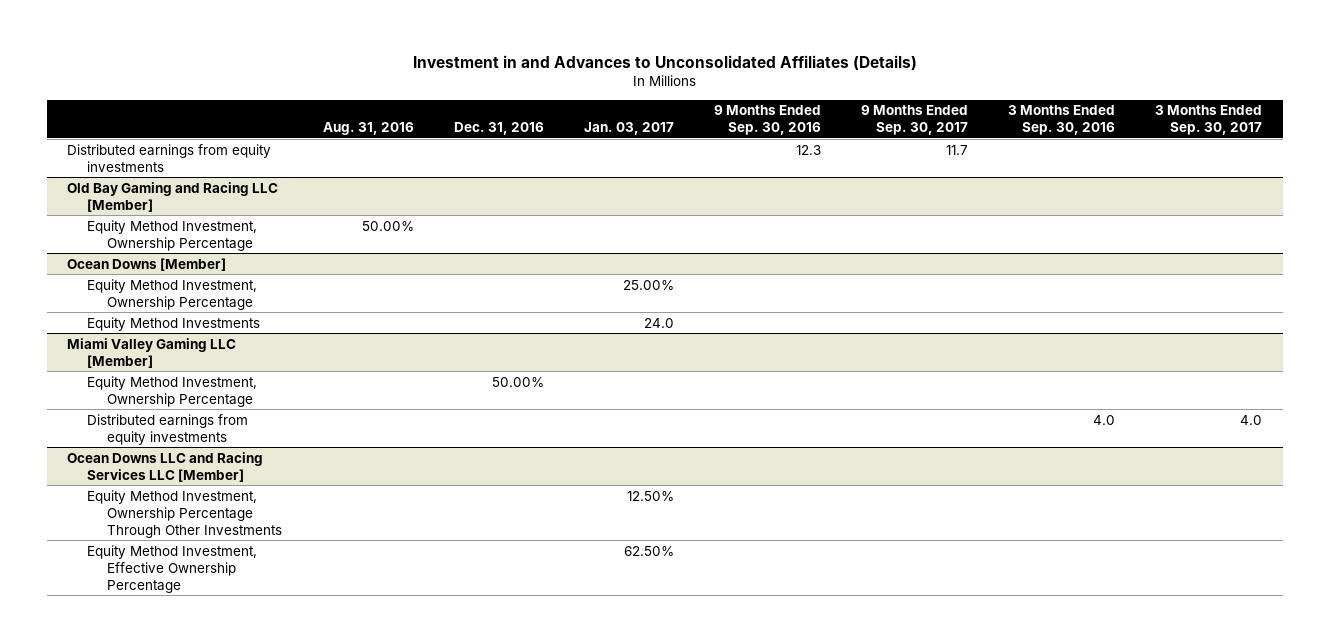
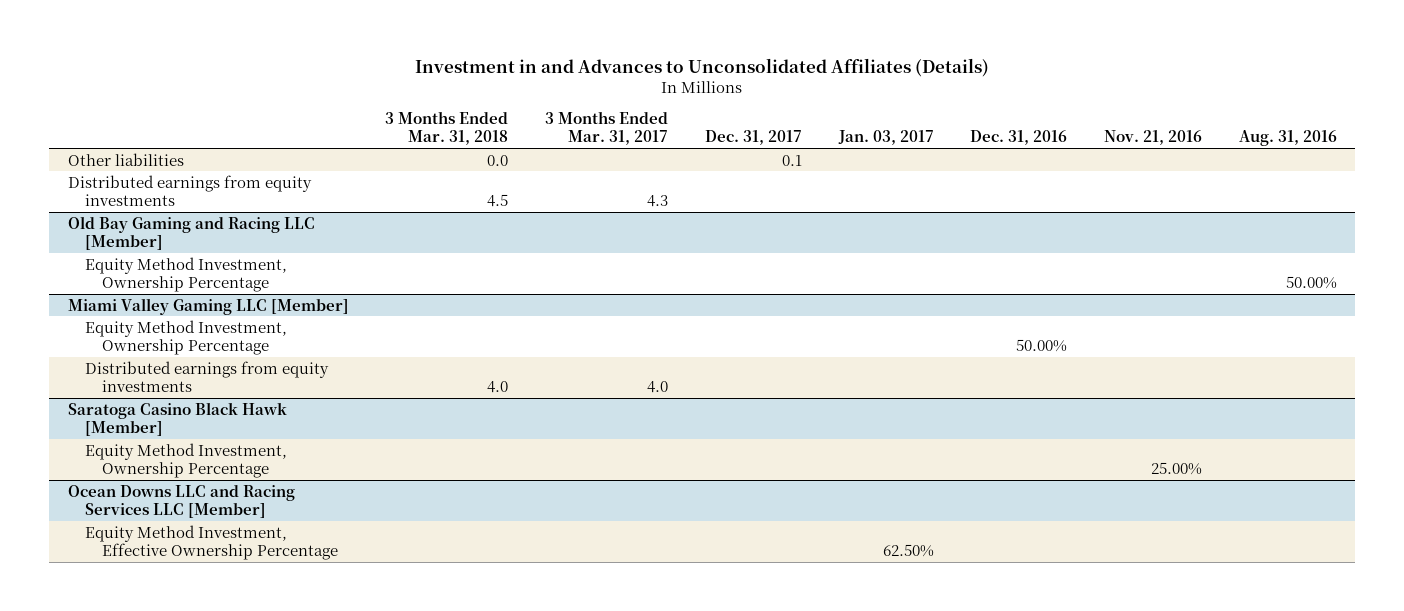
- | Aug. 31, 2016 | Dec. 31, 2016 | Jan. 03, 2017 | 9 Months Ended Sep. 30, 2016 | 9 Months Ended Sep. 30, 2017 | 3 Months Ended Sep. 30, 2016 | 3 Months Ended Sep. 30, 2017
+ | 3 Months Ended Mar. 31, 2018 | 3 Months Ended Mar. 31, 2017 | Dec. 31, 2017 | Jan. 03, 2017 | Dec. 31, 2016 | Nov. 21, 2016 | Aug. 31, 2016
+ Other liabilities | 0.0 | | 0.1 | | | |
- Ocean Downs [Member]
- Equity Method Investment, Ownership Percentage | | | 25.00% | | | |
- Equity Method Investments | | | 24.0 | | | |
+ Saratoga Casino Black Hawk [Member]
+ Equity Method Investment, Ownership Percentage | | | | | | 25.00% |
@ Ocean Downs LLC and Racing Services LLC [Member]
- Equity Method Investment, Ownership Percentage Through Other Investments | | | 12.50% | | | |

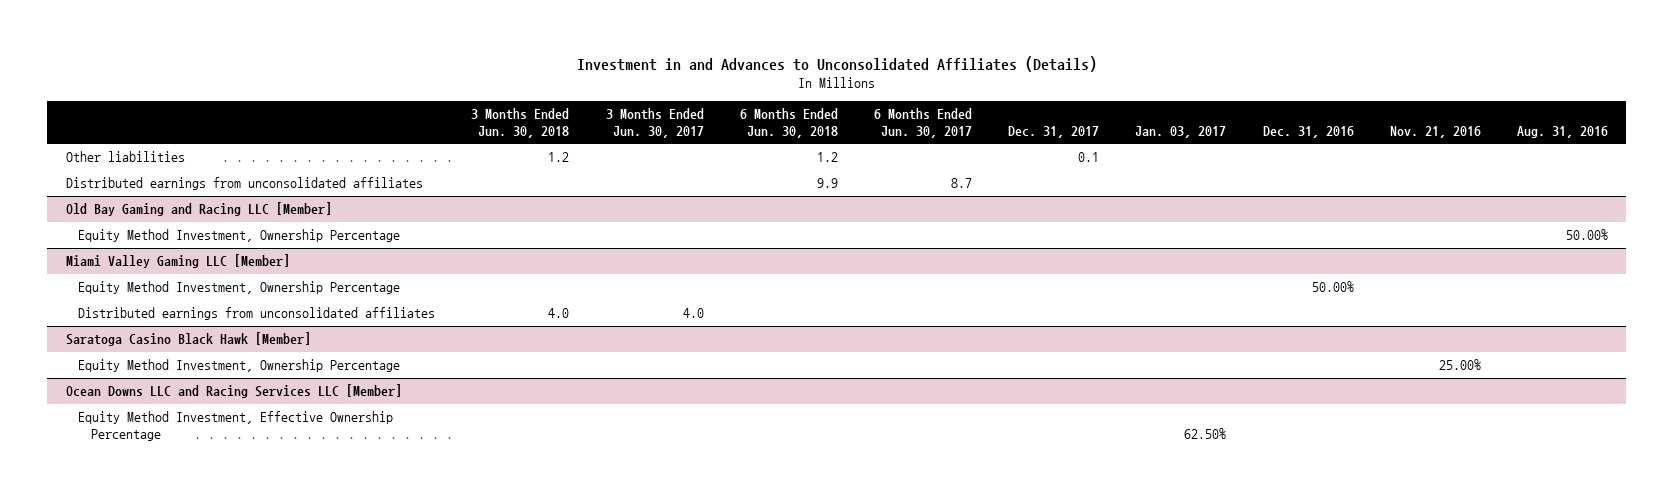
- | 3 Months Ended Mar. 31, 2018 | 3 Months Ended Mar. 31, 2017 | Dec. 31, 2017 | Jan. 03, 2017 | Dec. 31, 2016 | Nov. 21, 2016 | Aug. 31, 2016
+ | 3 Months Ended Jun. 30, 2018 | 3 Months Ended Jun. 30, 2017 | 6 Months Ended Jun. 30, 2018 | 6 Months Ended Jun. 30, 2017 | Dec. 31, 2017 | Jan. 03, 2017 | Dec. 31, 2016 | Nov. 21, 2016 | Aug. 31, 2016
- Distributed earnings from equity investments | 4.5 | 4.3 | | | | |
+ Distributed earnings from unconsolidated affiliates | | | 9.9 | 8.7 | | | | |
@ Miami Valley Gaming LLC [Member]
- Distributed earnings from equity investments | 4.0 | 4.0 | | | | |
+ Distributed earnings from unconsolidated affiliates | 4.0 | 4.0 | | | | | | |

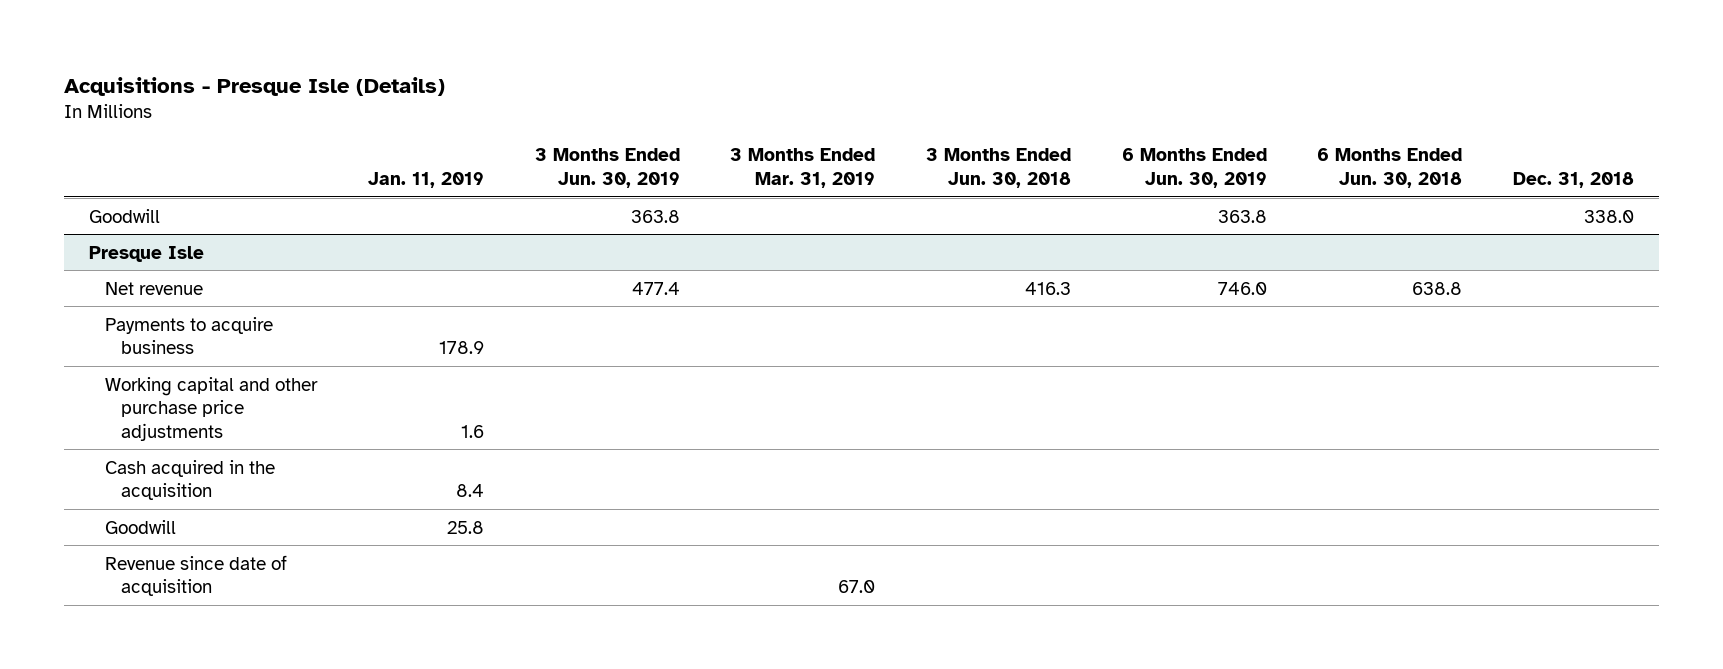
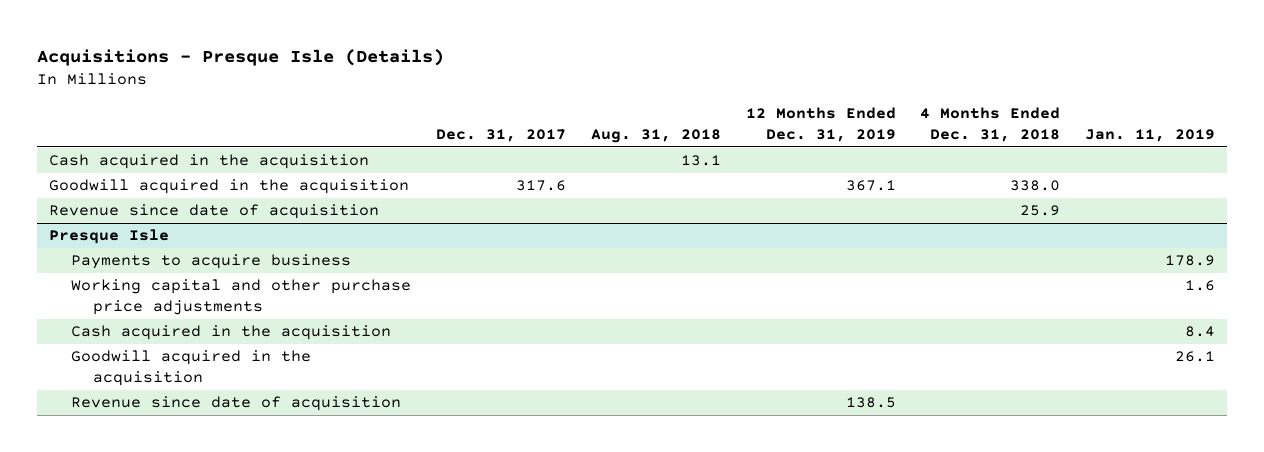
- | Jan. 11, 2019 | 3 Months Ended Jun. 30, 2019 | 3 Months Ended Mar. 31, 2019 | 3 Months Ended Jun. 30, 2018 | 6 Months Ended Jun. 30, 2019 | 6 Months Ended Jun. 30, 2018 | Dec. 31, 2018
+ | Dec. 31, 2017 | Aug. 31, 2018 | 12 Months Ended Dec. 31, 2019 | 4 Months Ended Dec. 31, 2018 | Jan. 11, 2019
- Goodwill | | 363.8 | | | 363.8 | | 338.0
+ Cash acquired in the acquisition | | 13.1 | | |
+ Goodwill acquired in the acquisition | 317.6 | | 367.1 | 338.0 |
+ Revenue since date of acquisition | | | | 25.9 |
@ Presque Isle
- Net revenue | | 477.4 | | 416.3 | 746.0 | 638.8 |
- Goodwill | 25.8 | | | | | |
+ Goodwill acquired in the acquisition | | | | | 26.1

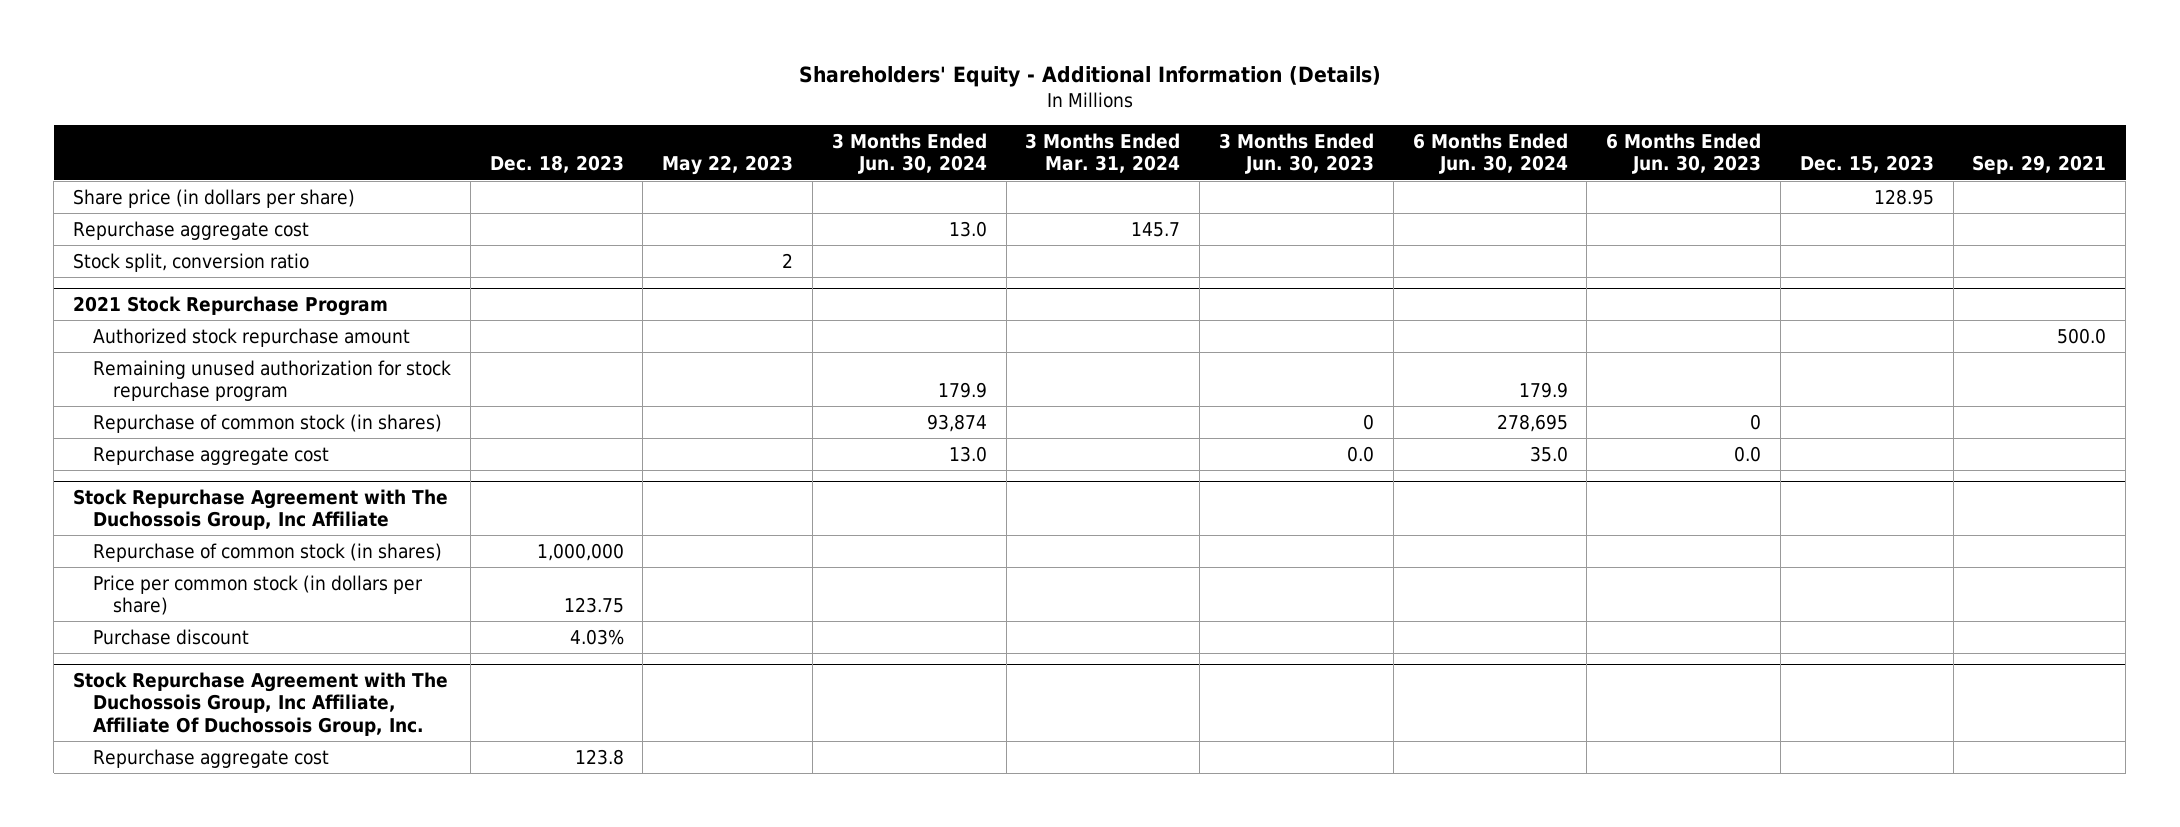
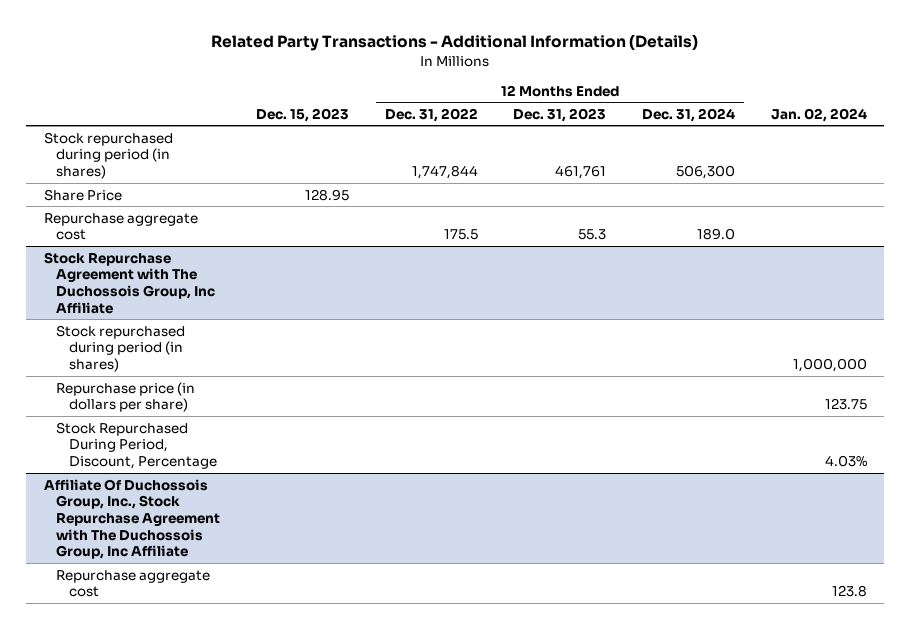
- Shareholders' Equity - Additional Information (Details)
+ Related Party Transactions - Additional Information (Details)
- | Dec. 18, 2023 | May 22, 2023 | 3 Months Ended Jun. 30, 2024 | 3 Months Ended Mar. 31, 2024 | 3 Months Ended Jun. 30, 2023 | 6 Months Ended Jun. 30, 2024 | 6 Months Ended Jun. 30, 2023 | Dec. 15, 2023 | Sep. 29, 2021
+ | Dec. 15, 2023 | 12 Months Ended Dec. 31, 2022 | 12 Months Ended Dec. 31, 2023 | 12 Months Ended Dec. 31, 2024 | Jan. 02, 2024
- Share price (in dollars per share) | | | | | | | | 128.95 |
+ Stock repurchased during period (in shares) | | 1,747,844 | 461,761 | 506,300 |
+ Share Price | 128.95 | | | |
- Stock split, conversion ratio | | 2 | | | | | | |
- 2021 Stock Repurchase Program
- Authorized stock repurchase amount | | | | | | | | | 500.0
- Remaining unused authorization for stock repurchase program | | | 179.9 | | | 179.9 | | |
- Repurchase of common stock (in shares) | | | 93,874 | | 0 | 278,695 | 0 | |
- Repurchase aggregate cost | | | 13.0 | | 0.0 | 35.0 | 0.0 | |
@ Stock Repurchase Agreement with The Duchossois Group, Inc Affiliate
- Repurchase of common stock (in shares) | 1,000,000 | | | | | | | |
- Price per common stock (in dollars per share) | 123.75 | | | | | | | |
- Purchase discount | 4.03% | | | | | | | |
- Stock Repurchase Agreement with The Duchossois Group, Inc Affiliate, Affiliate Of Duchossois Group, Inc.
@ Stock Repurchase Agreement with The Duchossois Group, Inc Affiliate
+ Stock repurchased during period (in shares) | | | | | 1,000,000
+ Repurchase price (in dollars per share) | | | | | 123.75
+ Stock Repurchased During Period, Discount, Percentage | | | | | 4.03%
+ Affiliate Of Duchossois Group, Inc., Stock Repurchase Agreement with The Duchossois Group, Inc Affiliate

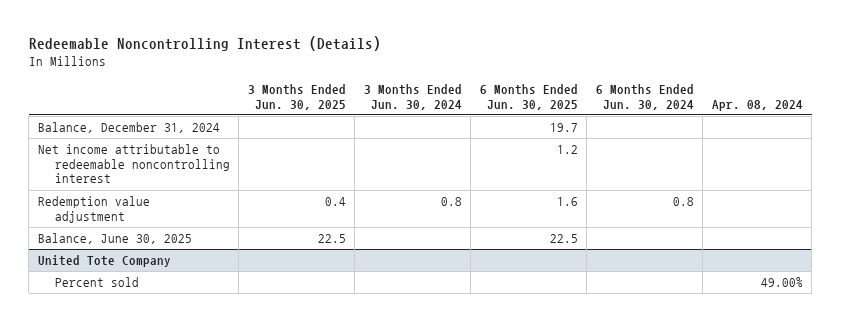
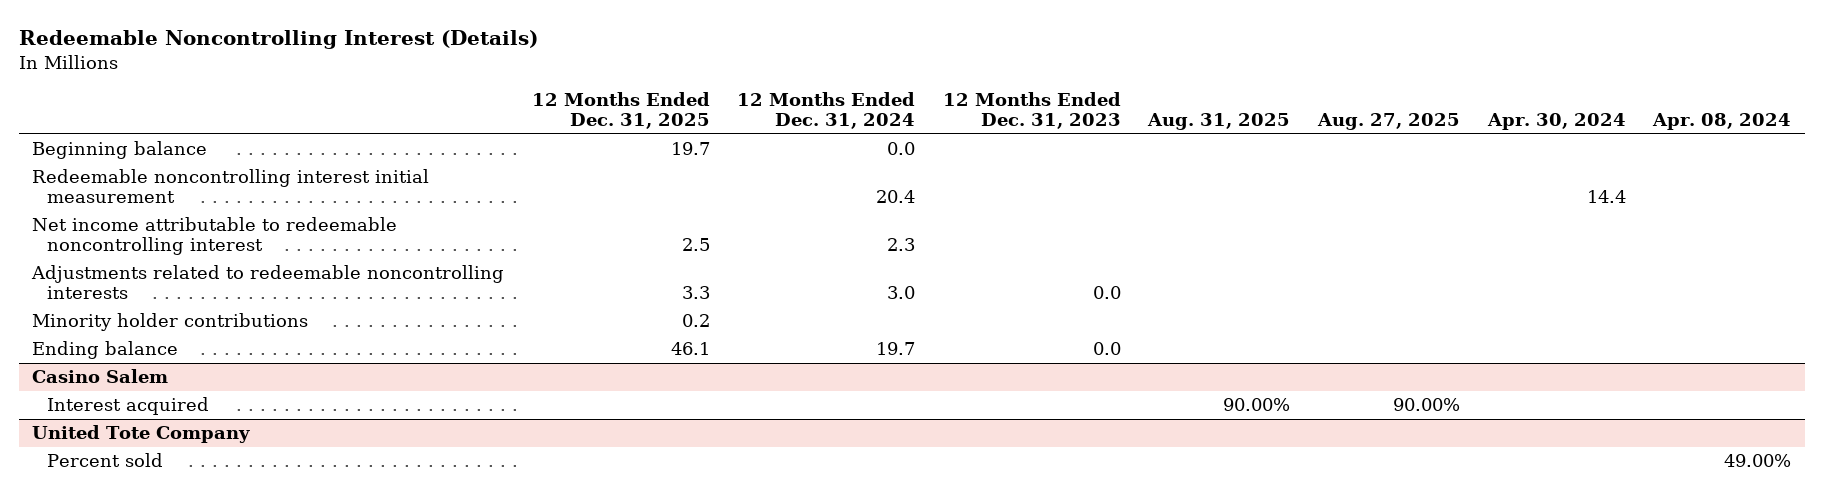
- | 3 Months Ended Jun. 30, 2025 | 3 Months Ended Jun. 30, 2024 | 6 Months Ended Jun. 30, 2025 | 6 Months Ended Jun. 30, 2024 | Apr. 08, 2024
+ | 12 Months Ended Dec. 31, 2025 | 12 Months Ended Dec. 31, 2024 | 12 Months Ended Dec. 31, 2023 | Aug. 31, 2025 | Aug. 27, 2025 | Apr. 30, 2024 | Apr. 08, 2024
- Balance, December 31, 2024 | | | 19.7 | |
+ Beginning balance | 19.7 | 0.0 | | | | |
+ Redeemable noncontrolling interest initial measurement | | 20.4 | | | | 14.4 |
- Redemption value adjustment | 0.4 | 0.8 | 1.6 | 0.8 |
- Balance, June 30, 2025 | 22.5 | | 22.5 | |
+ Adjustments related to redeemable noncontrolling interests | 3.3 | 3.0 | 0.0 | | | |
+ Minority holder contributions | 0.2 | | | | | |
+ Ending balance | 46.1 | 19.7 | 0.0 | | | |
+ Casino Salem
+ Interest acquired | | | | 90.00% | 90.00% | |

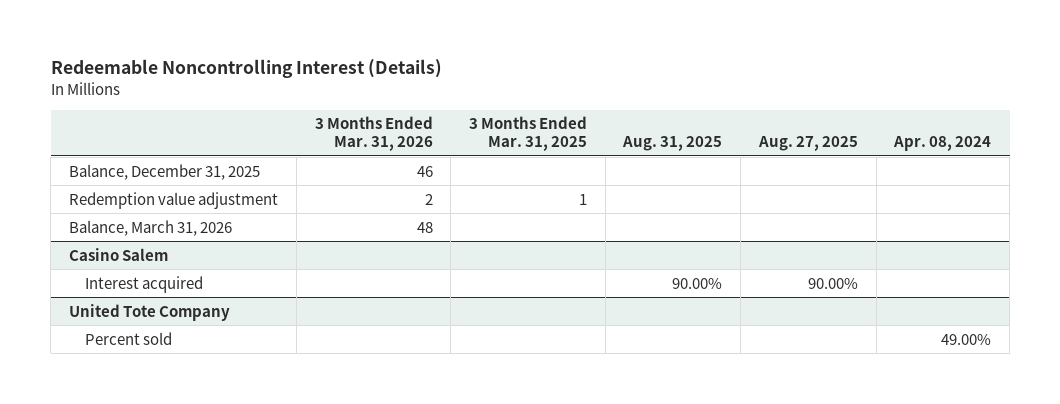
- | 12 Months Ended Dec. 31, 2025 | 12 Months Ended Dec. 31, 2024 | 12 Months Ended Dec. 31, 2023 | Aug. 31, 2025 | Aug. 27, 2025 | Apr. 30, 2024 | Apr. 08, 2024
+ | 3 Months Ended Mar. 31, 2026 | 3 Months Ended Mar. 31, 2025 | Aug. 31, 2025 | Aug. 27, 2025 | Apr. 08, 2024
- Beginning balance | 19.7 | 0.0 | | | | |
- Redeemable noncontrolling interest initial measurement | | 20.4 | | | | 14.4 |
- Net income attributable to redeemable noncontrolling interest | 2.5 | 2.3 | | | | |
- Adjustments related to redeemable noncontrolling interests | 3.3 | 3.0 | 0.0 | | | |
- Minority holder contributions | 0.2 | | | | | |
- Ending balance | 46.1 | 19.7 | 0.0 | | | |
+ Balance, December 31, 2025 | 46 | | | |
+ Redemption value adjustment | 2 | 1 | | |
+ Balance, March 31, 2026 | 48 | | | |

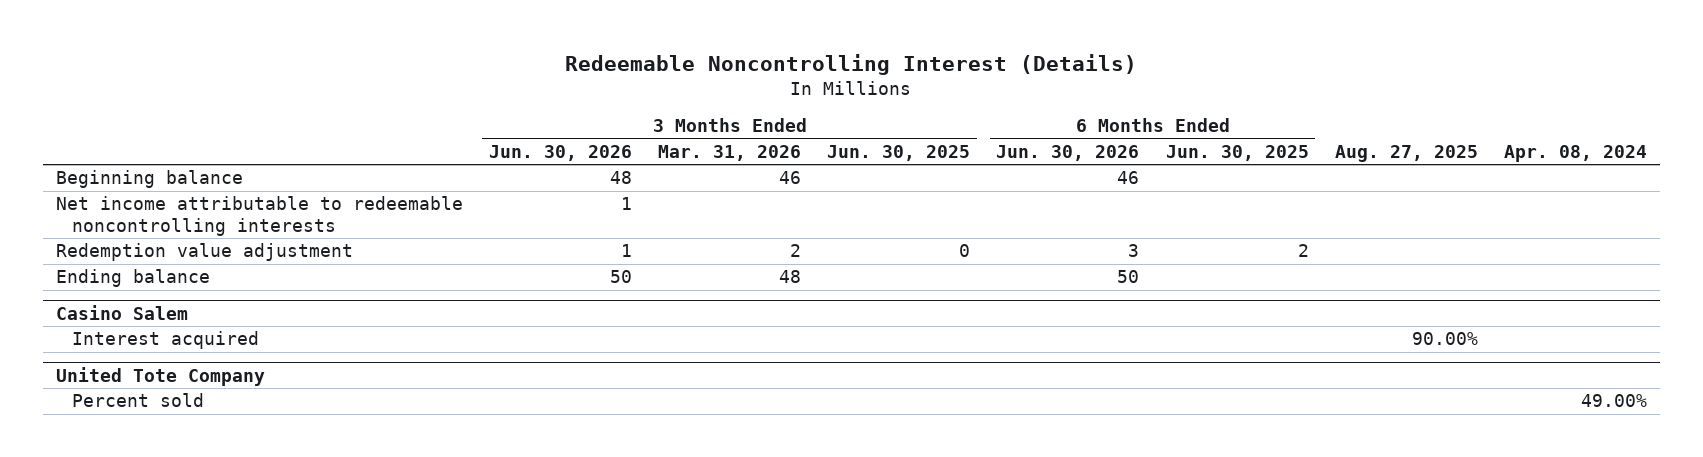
- | 3 Months Ended Mar. 31, 2026 | 3 Months Ended Mar. 31, 2025 | Aug. 31, 2025 | Aug. 27, 2025 | Apr. 08, 2024
+ | 3 Months Ended Jun. 30, 2026 | 3 Months Ended Mar. 31, 2026 | 3 Months Ended Jun. 30, 2025 | 6 Months Ended Jun. 30, 2026 | 6 Months Ended Jun. 30, 2025 | Aug. 27, 2025 | Apr. 08, 2024
- Balance, December 31, 2025 | 46 | | | |
+ Beginning balance | 48 | 46 | | 46 | | |
+ Net income attributable to redeemable noncontrolling interests | 1 | | | | | |
- Balance, March 31, 2026 | 48 | | | |
+ Ending balance | 50 | 48 | | 50 | | |

